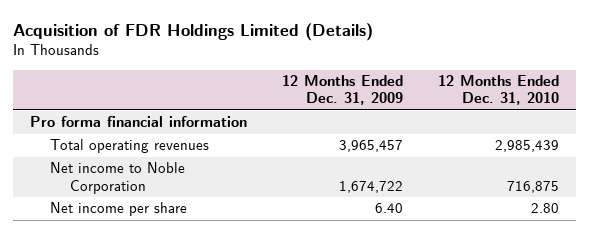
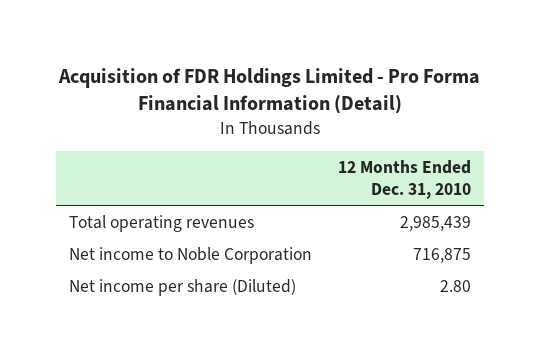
- Acquisition of FDR Holdings Limited (Details)
+ Acquisition of FDR Holdings Limited - Pro Forma Financial Information (Detail)
- | 12 Months Ended Dec. 31, 2009 | 12 Months Ended Dec. 31, 2010
+ | 12 Months Ended Dec. 31, 2010
- Pro forma financial information
- Net income per share | 6.40 | 2.80
+ Net income per share (Diluted) | 2.80

